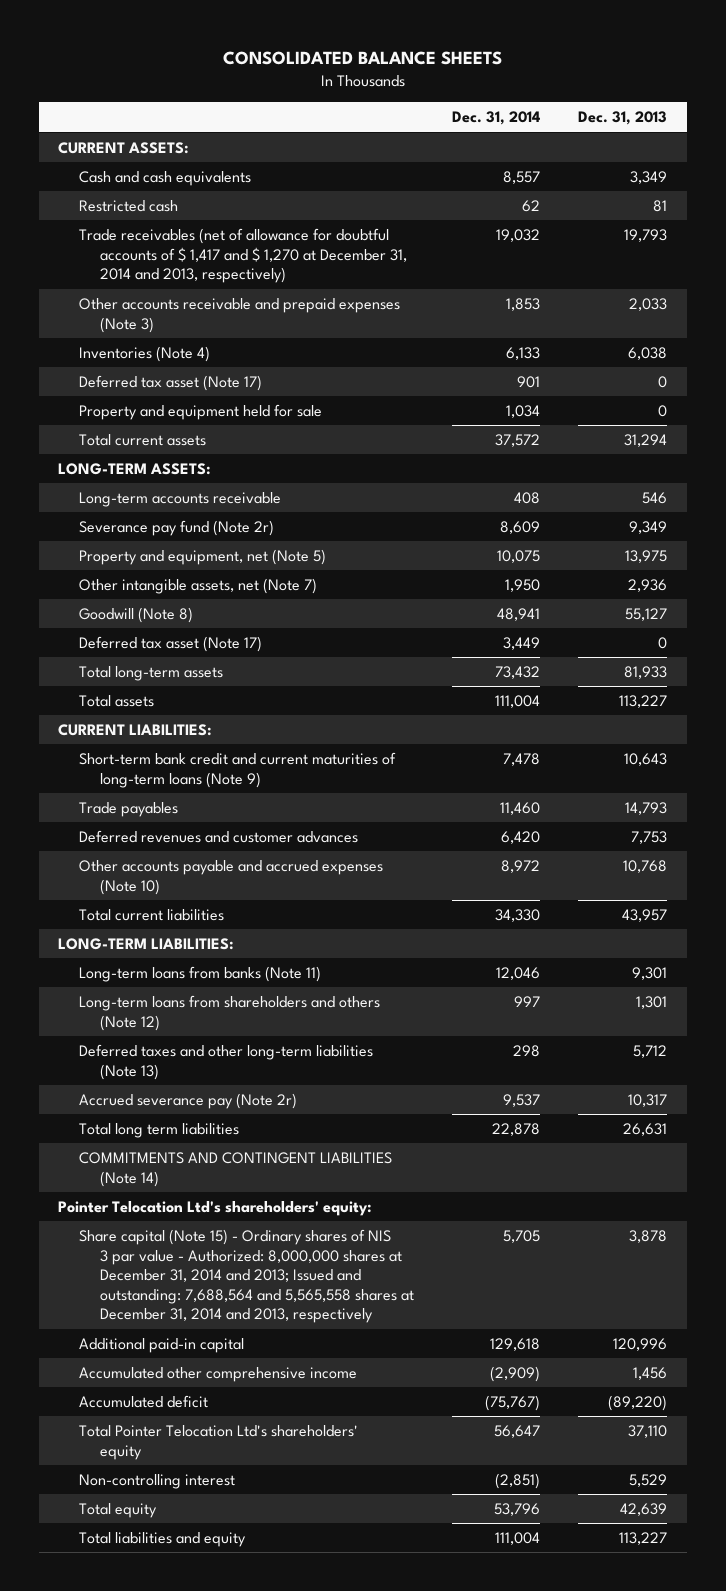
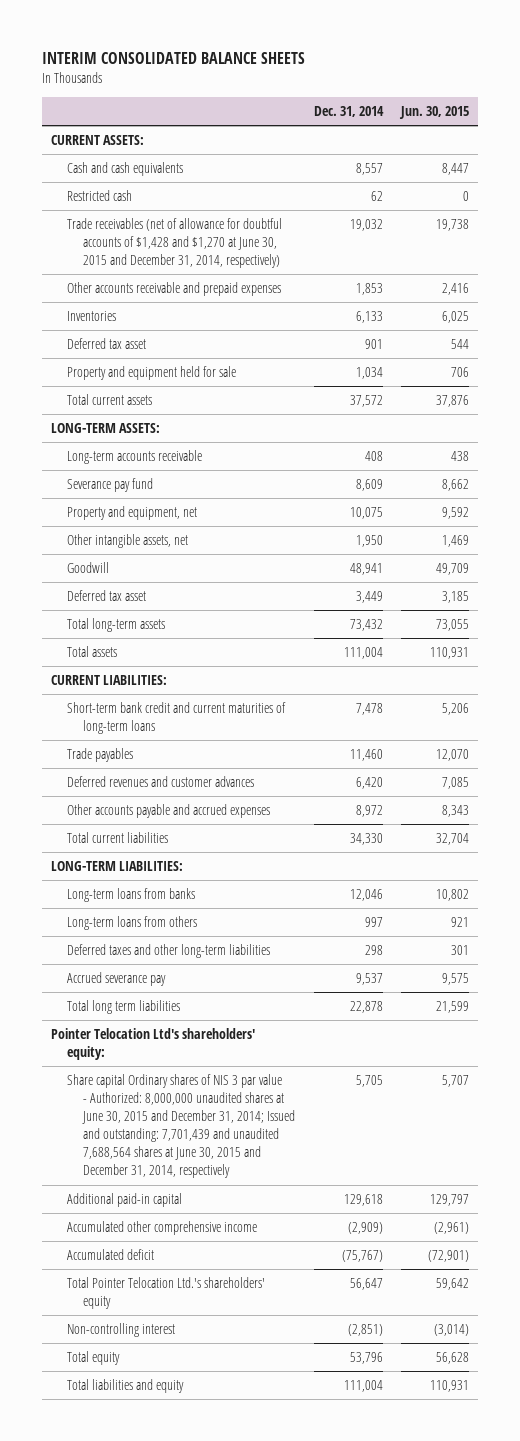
- CONSOLIDATED BALANCE SHEETS
+ INTERIM CONSOLIDATED BALANCE SHEETS
- | Dec. 31, 2014 | Dec. 31, 2013
+ | Dec. 31, 2014 | Jun. 30, 2015
- Trade receivables (net of allowance for doubtful accounts of $ 1,417 and $ 1,270 at December 31, 2014 and 2013, respectively) | 19,032 | 19,793
- Other accounts receivable and prepaid expenses (Note 3) | 1,853 | 2,033
- Inventories (Note 4) | 6,133 | 6,038
- Deferred tax asset (Note 17) | 901 | 0
+ Trade receivables (net of allowance for doubtful accounts of $1,428 and $1,270 at June 30, 2015 and December 31, 2014, respectively) | 19,032 | 19,738
+ Other accounts receivable and prepaid expenses | 1,853 | 2,416
+ Inventories | 6,133 | 6,025
+ Deferred tax asset | 901 | 544
- Severance pay fund (Note 2r) | 8,609 | 9,349
- Property and equipment, net (Note 5) | 10,075 | 13,975
- Other intangible assets, net (Note 7) | 1,950 | 2,936
- Goodwill (Note 8) | 48,941 | 55,127
- Deferred tax asset (Note 17) | 3,449 | 0
+ Severance pay fund | 8,609 | 8,662
+ Property and equipment, net | 10,075 | 9,592
+ Other intangible assets, net | 1,950 | 1,469
+ Goodwill | 48,941 | 49,709
+ Deferred tax asset | 3,449 | 3,185
- Short-term bank credit and current maturities of long-term loans (Note 9) | 7,478 | 10,643
+ Short-term bank credit and current maturities of long-term loans | 7,478 | 5,206
- Other accounts payable and accrued expenses (Note 10) | 8,972 | 10,768
+ Other accounts payable and accrued expenses | 8,972 | 8,343
- Long-term loans from banks (Note 11) | 12,046 | 9,301
- Long-term loans from shareholders and others (Note 12) | 997 | 1,301
- Deferred taxes and other long-term liabilities (Note 13) | 298 | 5,712
- Accrued severance pay (Note 2r) | 9,537 | 10,317
+ Long-term loans from banks | 12,046 | 10,802
+ Long-term loans from others | 997 | 921
+ Deferred taxes and other long-term liabilities | 298 | 301
+ Accrued severance pay | 9,537 | 9,575
- COMMITMENTS AND CONTINGENT LIABILITIES (Note 14)
- Share capital (Note 15) - Ordinary shares of NIS 3 par value - Authorized: 8,000,000 shares at December 31, 2014 and 2013; Issued and outstanding: 7,688,564 and 5,565,558 shares at December 31, 2014 and 2013, respectively | 5,705 | 3,878
+ Share capital Ordinary shares of NIS 3 par value - Authorized: 8,000,000 unaudited shares at June 30, 2015 and December 31, 2014; Issued and outstanding: 7,701,439 and unaudited 7,688,564 shares at June 30, 2015 and December 31, 2014, respectively | 5,705 | 5,707
- Total Pointer Telocation Ltd's shareholders' equity | 56,647 | 37,110
+ Total Pointer Telocation Ltd.'s shareholders' equity | 56,647 | 59,642

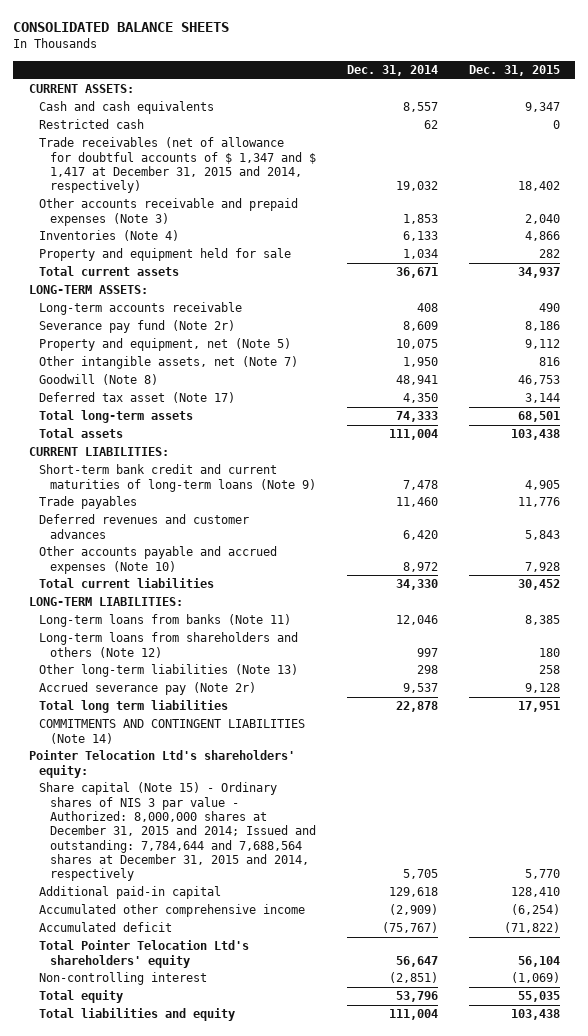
- INTERIM CONSOLIDATED BALANCE SHEETS
+ CONSOLIDATED BALANCE SHEETS
- | Dec. 31, 2014 | Jun. 30, 2015
+ | Dec. 31, 2014 | Dec. 31, 2015
- Trade receivables (net of allowance for doubtful accounts of $1,428 and $1,270 at June 30, 2015 and December 31, 2014, respectively) | 19,032 | 19,738
- Other accounts receivable and prepaid expenses | 1,853 | 2,416
- Inventories | 6,133 | 6,025
- Deferred tax asset | 901 | 544
+ Trade receivables (net of allowance for doubtful accounts of $ 1,347 and $ 1,417 at December 31, 2015 and 2014, respectively) | 19,032 | 18,402
+ Other accounts receivable and prepaid expenses (Note 3) | 1,853 | 2,040
+ Inventories (Note 4) | 6,133 | 4,866
- Total current assets | 37,572 | 37,876
+ Total current assets | 36,671 | 34,937
- Severance pay fund | 8,609 | 8,662
- Property and equipment, net | 10,075 | 9,592
- Other intangible assets, net | 1,950 | 1,469
- Goodwill | 48,941 | 49,709
- Deferred tax asset | 3,449 | 3,185
- Total long-term assets | 73,432 | 73,055
+ Severance pay fund (Note 2r) | 8,609 | 8,186
+ Property and equipment, net (Note 5) | 10,075 | 9,112
+ Other intangible assets, net (Note 7) | 1,950 | 816
+ Goodwill (Note 8) | 48,941 | 46,753
+ Deferred tax asset (Note 17) | 4,350 | 3,144
+ Total long-term assets | 74,333 | 68,501
- Short-term bank credit and current maturities of long-term loans | 7,478 | 5,206
+ Short-term bank credit and current maturities of long-term loans (Note 9) | 7,478 | 4,905
- Other accounts payable and accrued expenses | 8,972 | 8,343
+ Other accounts payable and accrued expenses (Note 10) | 8,972 | 7,928
- Long-term loans from banks | 12,046 | 10,802
- Long-term loans from others | 997 | 921
- Deferred taxes and other long-term liabilities | 298 | 301
- Accrued severance pay | 9,537 | 9,575
+ Long-term loans from banks (Note 11) | 12,046 | 8,385
+ Long-term loans from shareholders and others (Note 12) | 997 | 180
+ Other long-term liabilities (Note 13) | 298 | 258
+ Accrued severance pay (Note 2r) | 9,537 | 9,128
+ COMMITMENTS AND CONTINGENT LIABILITIES (Note 14)
- Share capital Ordinary shares of NIS 3 par value - Authorized: 8,000,000 unaudited shares at June 30, 2015 and December 31, 2014; Issued and outstanding: 7,701,439 and unaudited 7,688,564 shares at June 30, 2015 and December 31, 2014, respectively | 5,705 | 5,707
+ Share capital (Note 15) - Ordinary shares of NIS 3 par value - Authorized: 8,000,000 shares at December 31, 2015 and 2014; Issued and outstanding: 7,784,644 and 7,688,564 shares at December 31, 2015 and 2014, respectively | 5,705 | 5,770
- Total Pointer Telocation Ltd.'s shareholders' equity | 56,647 | 59,642
+ Total Pointer Telocation Ltd's shareholders' equity | 56,647 | 56,104

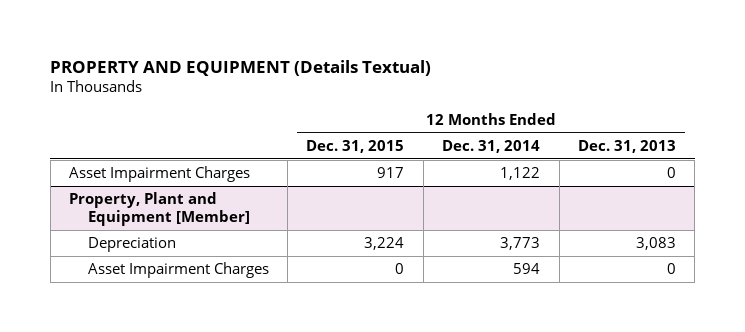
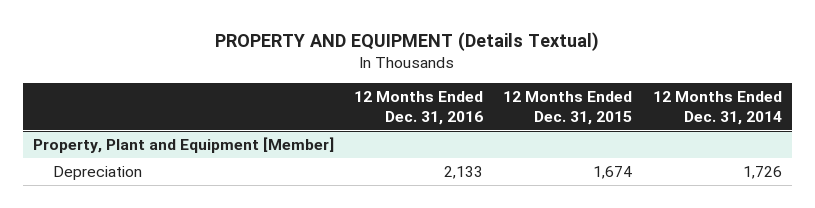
- | 12 Months Ended Dec. 31, 2015 | 12 Months Ended Dec. 31, 2014 | 12 Months Ended Dec. 31, 2013
+ | 12 Months Ended Dec. 31, 2016 | 12 Months Ended Dec. 31, 2015 | 12 Months Ended Dec. 31, 2014
- Asset Impairment Charges | 917 | 1,122 | 0
@ Property, Plant and Equipment [Member]
- Depreciation | 3,224 | 3,773 | 3,083
- Asset Impairment Charges | 0 | 594 | 0
+ Depreciation | 2,133 | 1,674 | 1,726

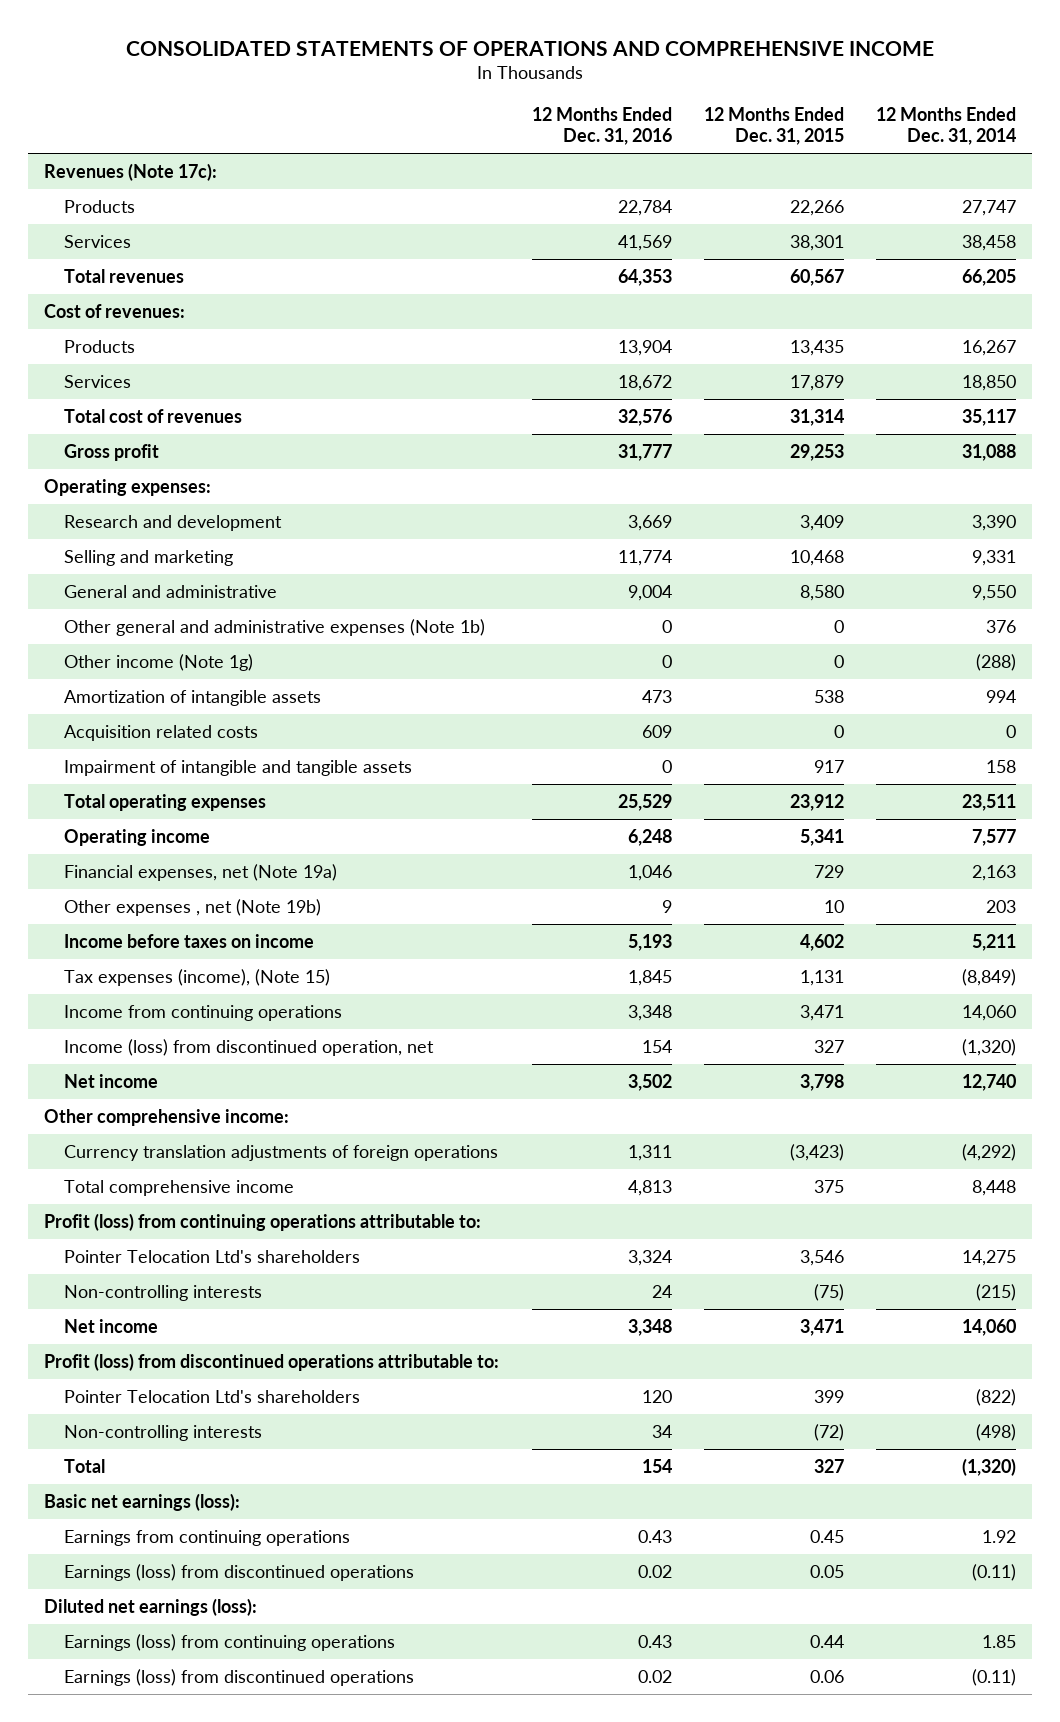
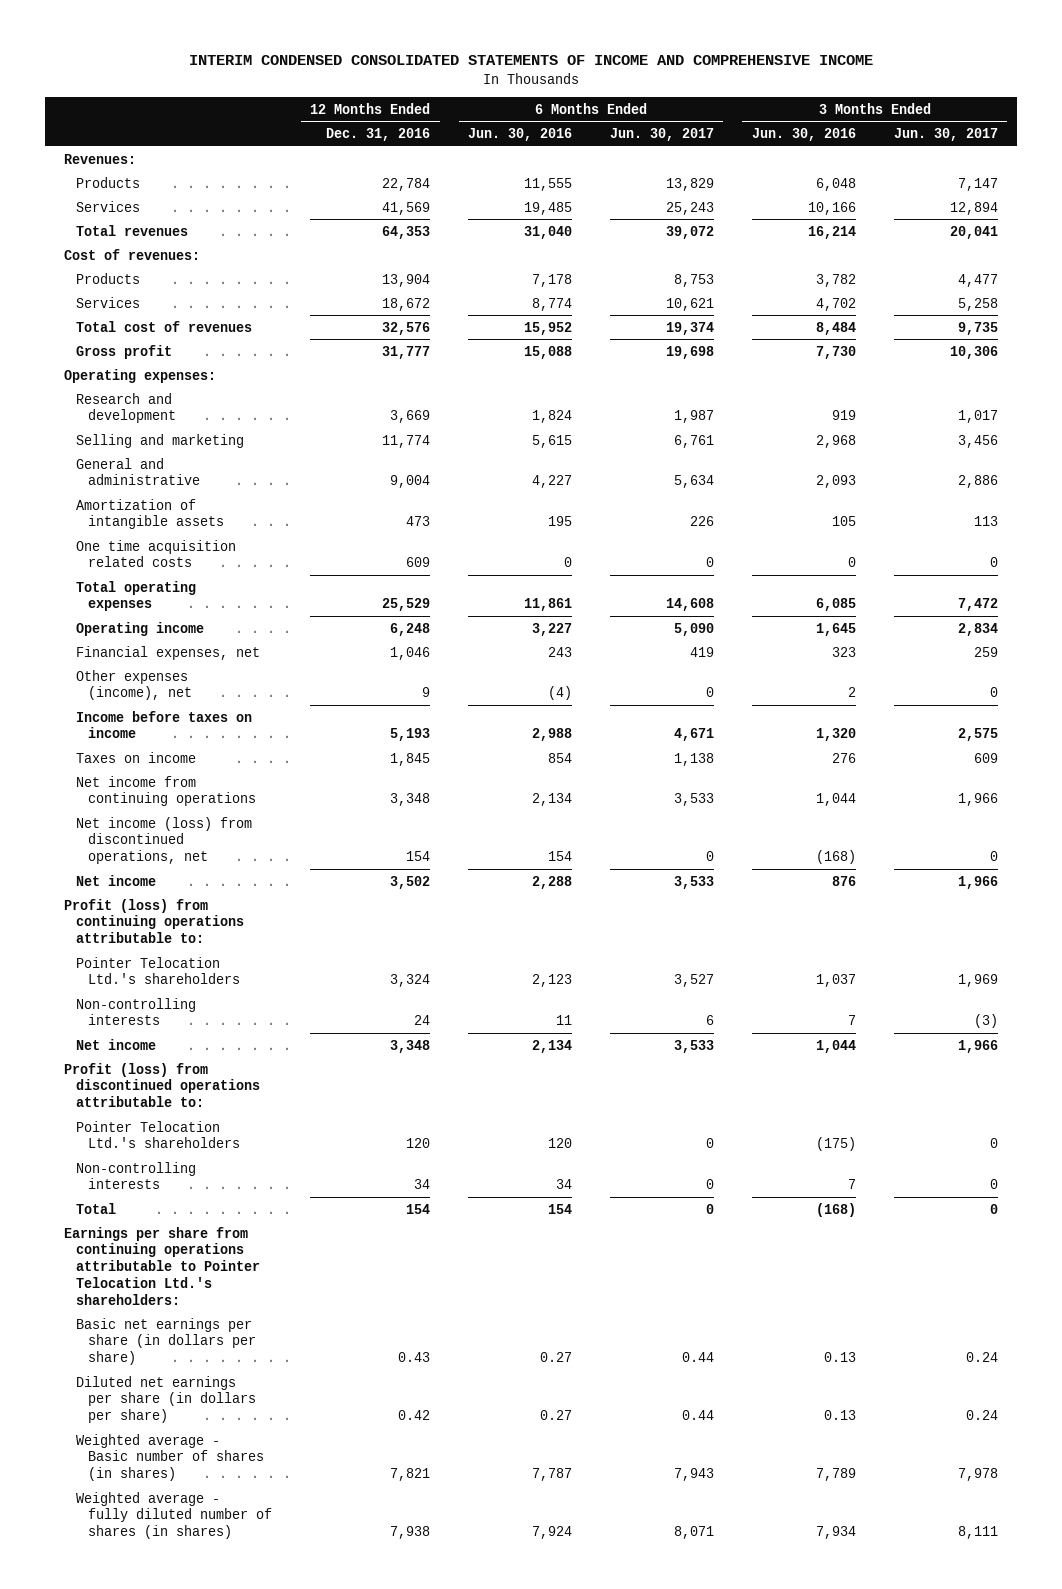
- CONSOLIDATED STATEMENTS OF OPERATIONS AND COMPREHENSIVE INCOME
+ INTERIM CONDENSED CONSOLIDATED STATEMENTS OF INCOME AND COMPREHENSIVE INCOME
- | 12 Months Ended Dec. 31, 2016 | 12 Months Ended Dec. 31, 2015 | 12 Months Ended Dec. 31, 2014
+ | 12 Months Ended Dec. 31, 2016 | 6 Months Ended Jun. 30, 2016 | 6 Months Ended Jun. 30, 2017 | 3 Months Ended Jun. 30, 2016 | 3 Months Ended Jun. 30, 2017
- Revenues (Note 17c):
+ Revenues:
- Other general and administrative expenses (Note 1b) | 0 | 0 | 376
- Other income (Note 1g) | 0 | 0 | (288)
- Acquisition related costs | 609 | 0 | 0
- Impairment of intangible and tangible assets | 0 | 917 | 158
+ One time acquisition related costs | 609 | 0 | 0 | 0 | 0
- Financial expenses, net (Note 19a) | 1,046 | 729 | 2,163
- Other expenses , net (Note 19b) | 9 | 10 | 203
+ Financial expenses, net | 1,046 | 243 | 419 | 323 | 259
+ Other expenses (income), net | 9 | (4) | 0 | 2 | 0
- Tax expenses (income), (Note 15) | 1,845 | 1,131 | (8,849)
- Income from continuing operations | 3,348 | 3,471 | 14,060
- Income (loss) from discontinued operation, net | 154 | 327 | (1,320)
+ Taxes on income | 1,845 | 854 | 1,138 | 276 | 609
+ Net income from continuing operations | 3,348 | 2,134 | 3,533 | 1,044 | 1,966
+ Net income (loss) from discontinued operations, net | 154 | 154 | 0 | (168) | 0
- Other comprehensive income:
- Currency translation adjustments of foreign operations | 1,311 | (3,423) | (4,292)
- Total comprehensive income | 4,813 | 375 | 8,448
- Pointer Telocation Ltd's shareholders | 3,324 | 3,546 | 14,275
+ Pointer Telocation Ltd.'s shareholders | 3,324 | 2,123 | 3,527 | 1,037 | 1,969
- Pointer Telocation Ltd's shareholders | 120 | 399 | (822)
+ Pointer Telocation Ltd.'s shareholders | 120 | 120 | 0 | (175) | 0
- Basic net earnings (loss):
- Earnings from continuing operations | 0.43 | 0.45 | 1.92
- Earnings (loss) from discontinued operations | 0.02 | 0.05 | (0.11)
- Diluted net earnings (loss):
- Earnings (loss) from continuing operations | 0.43 | 0.44 | 1.85
- Earnings (loss) from discontinued operations | 0.02 | 0.06 | (0.11)
+ Earnings per share from continuing operations attributable to Pointer Telocation Ltd.'s shareholders:
+ Basic net earnings per share (in dollars per share) | 0.43 | 0.27 | 0.44 | 0.13 | 0.24
+ Diluted net earnings per share (in dollars per share) | 0.42 | 0.27 | 0.44 | 0.13 | 0.24
+ Weighted average - Basic number of shares (in shares) | 7,821 | 7,787 | 7,943 | 7,789 | 7,978
+ Weighted average - fully diluted number of shares (in shares) | 7,938 | 7,924 | 8,071 | 7,934 | 8,111

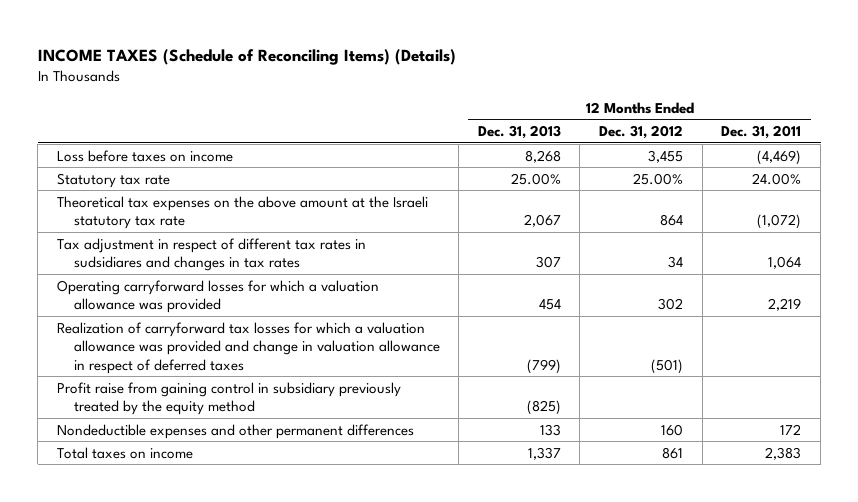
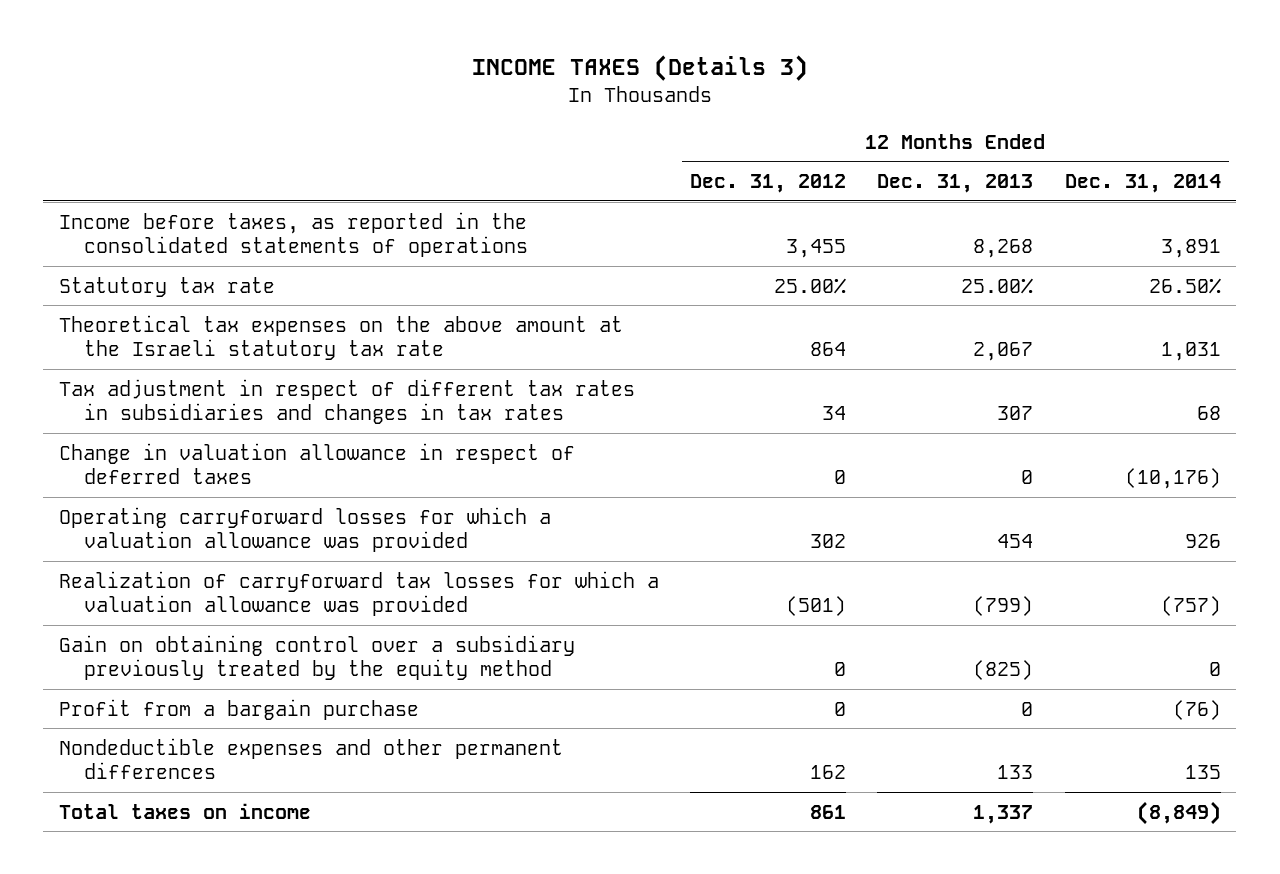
- INCOME TAXES (Schedule of Reconciling Items) (Details)
+ INCOME TAXES (Details 3)
- | 12 Months Ended Dec. 31, 2013 | 12 Months Ended Dec. 31, 2012 | 12 Months Ended Dec. 31, 2011
+ | 12 Months Ended Dec. 31, 2012 | 12 Months Ended Dec. 31, 2013 | 12 Months Ended Dec. 31, 2014
- Loss before taxes on income | 8,268 | 3,455 | (4,469)
+ Income before taxes, as reported in the consolidated statements of operations | 3,455 | 8,268 | 3,891
- Tax adjustment in respect of different tax rates in sudsidiares and changes in tax rates | 307 | 34 | 1,064
+ Tax adjustment in respect of different tax rates in subsidiaries and changes in tax rates | 34 | 307 | 68
+ Change in valuation allowance in respect of deferred taxes | 0 | 0 | (10,176)
- Realization of carryforward tax losses for which a valuation allowance was provided and change in valuation allowance in respect of deferred taxes | (799) | (501) |
- Profit raise from gaining control in subsidiary previously treated by the equity method | (825) | |
- Nondeductible expenses and other permanent differences | 133 | 160 | 172
+ Realization of carryforward tax losses for which a valuation allowance was provided | (501) | (799) | (757)
+ Gain on obtaining control over a subsidiary previously treated by the equity method | 0 | (825) | 0
+ Profit from a bargain purchase | 0 | 0 | (76)
+ Nondeductible expenses and other permanent differences | 162 | 133 | 135

